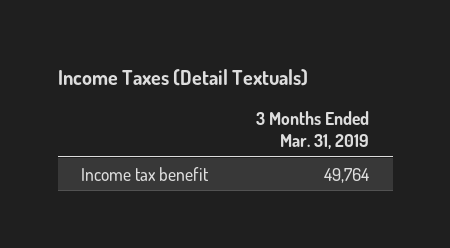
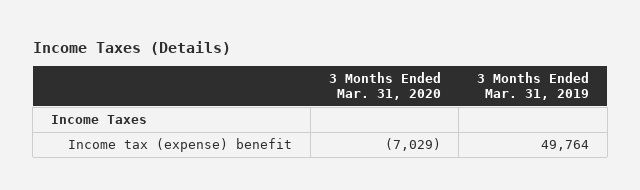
- Income Taxes (Detail Textuals)
+ Income Taxes (Details)
- | 3 Months Ended Mar. 31, 2019
+ | 3 Months Ended Mar. 31, 2020 | 3 Months Ended Mar. 31, 2019
- Income tax benefit | 49,764
+ Income Taxes
+ Income tax (expense) benefit | (7,029) | 49,764

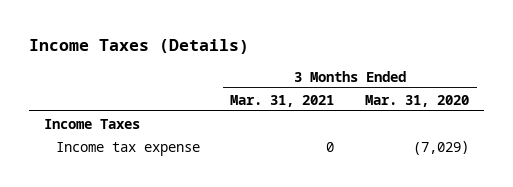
- | 3 Months Ended Mar. 31, 2020 | 3 Months Ended Mar. 31, 2019
+ | 3 Months Ended Mar. 31, 2021 | 3 Months Ended Mar. 31, 2020
- Income tax (expense) benefit | (7,029) | 49,764
+ Income tax expense | 0 | (7,029)

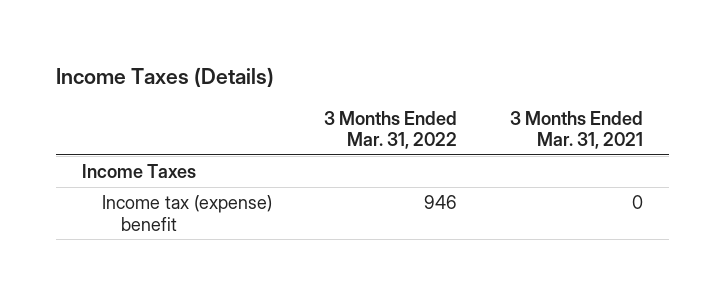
- | 3 Months Ended Mar. 31, 2021 | 3 Months Ended Mar. 31, 2020
+ | 3 Months Ended Mar. 31, 2022 | 3 Months Ended Mar. 31, 2021
- Income tax expense | 0 | (7,029)
+ Income tax (expense) benefit | 946 | 0

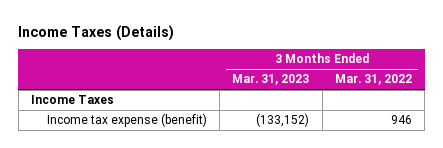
- | 3 Months Ended Mar. 31, 2022 | 3 Months Ended Mar. 31, 2021
+ | 3 Months Ended Mar. 31, 2023 | 3 Months Ended Mar. 31, 2022
- Income tax (expense) benefit | 946 | 0
+ Income tax expense (benefit) | (133,152) | 946

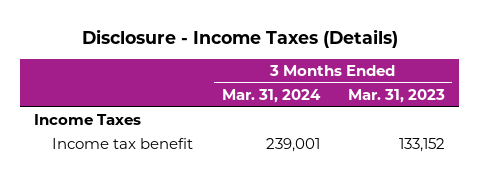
- Income Taxes (Details)
+ Disclosure - Income Taxes (Details)
- | 3 Months Ended Mar. 31, 2023 | 3 Months Ended Mar. 31, 2022
+ | 3 Months Ended Mar. 31, 2024 | 3 Months Ended Mar. 31, 2023
- Income tax expense (benefit) | (133,152) | 946
+ Income tax benefit | 239,001 | 133,152

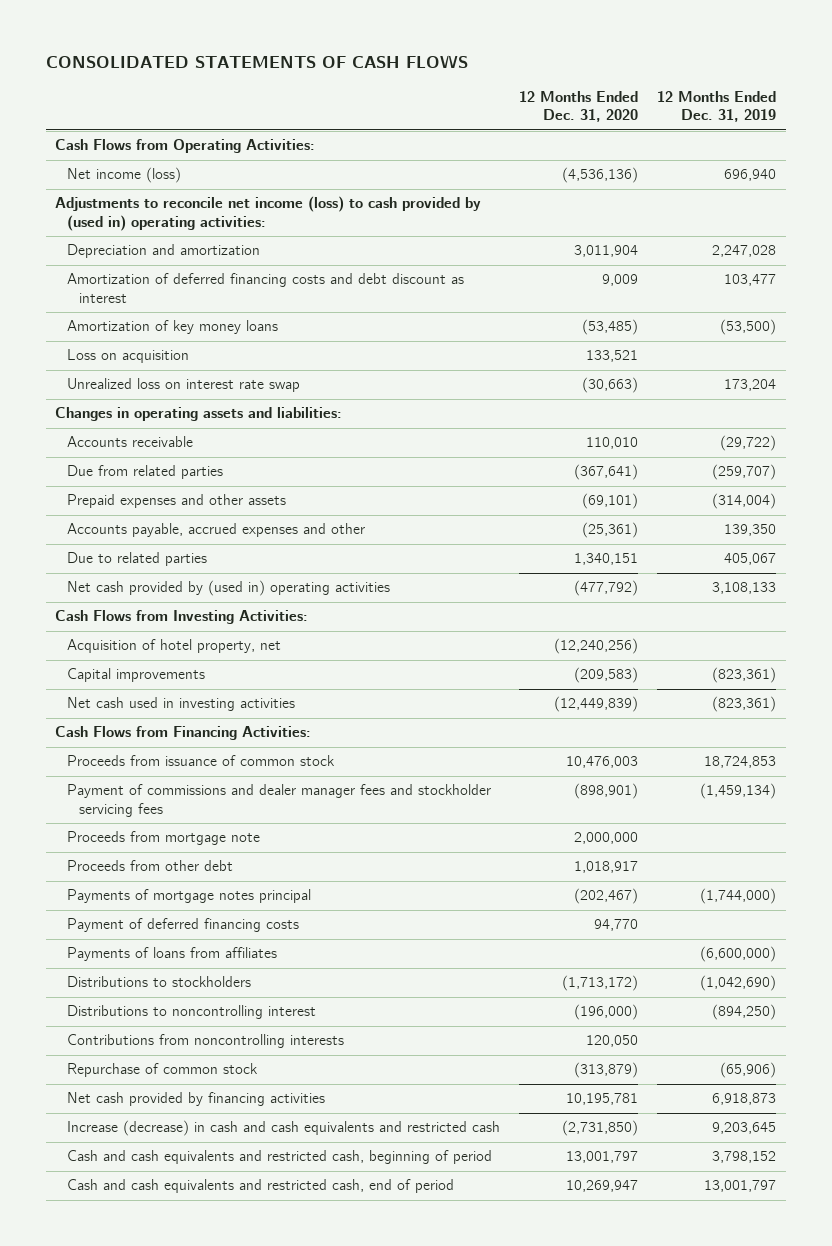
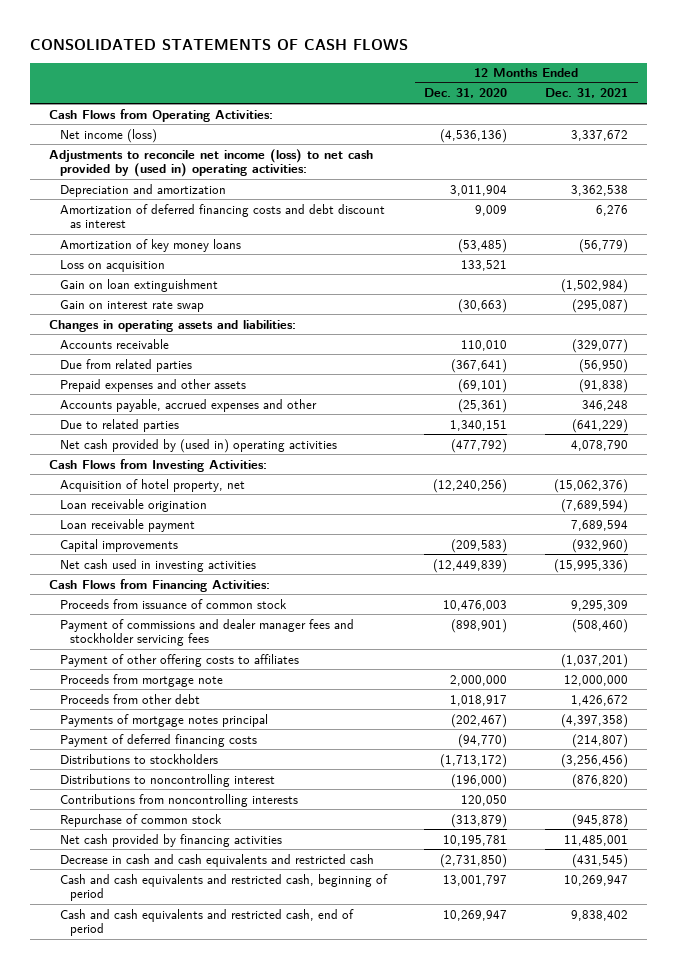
- | 12 Months Ended Dec. 31, 2020 | 12 Months Ended Dec. 31, 2019
+ | 12 Months Ended Dec. 31, 2020 | 12 Months Ended Dec. 31, 2021
- Adjustments to reconcile net income (loss) to cash provided by (used in) operating activities:
+ Adjustments to reconcile net income (loss) to net cash provided by (used in) operating activities:
- Unrealized loss on interest rate swap | (30,663) | 173,204
+ Gain on loan extinguishment | | (1,502,984)
+ Gain on interest rate swap | (30,663) | (295,087)
+ Loan receivable origination | | (7,689,594)
+ Loan receivable payment | | 7,689,594
+ Payment of other offering costs to affiliates | | (1,037,201)
- Payment of deferred financing costs | 94,770 |
- Payments of loans from affiliates | | (6,600,000)
+ Payment of deferred financing costs | (94,770) | (214,807)
- Increase (decrease) in cash and cash equivalents and restricted cash | (2,731,850) | 9,203,645
+ Decrease in cash and cash equivalents and restricted cash | (2,731,850) | (431,545)

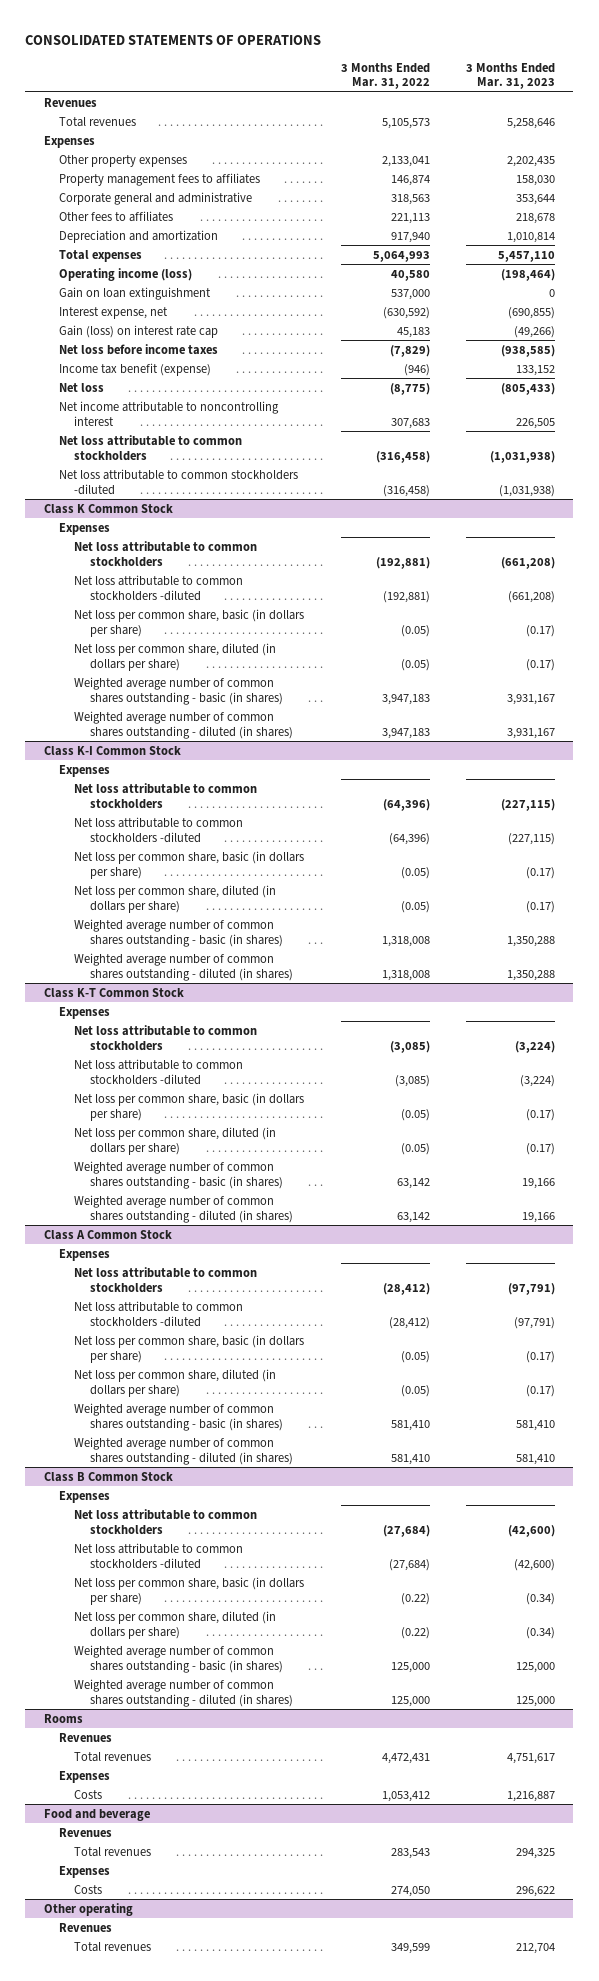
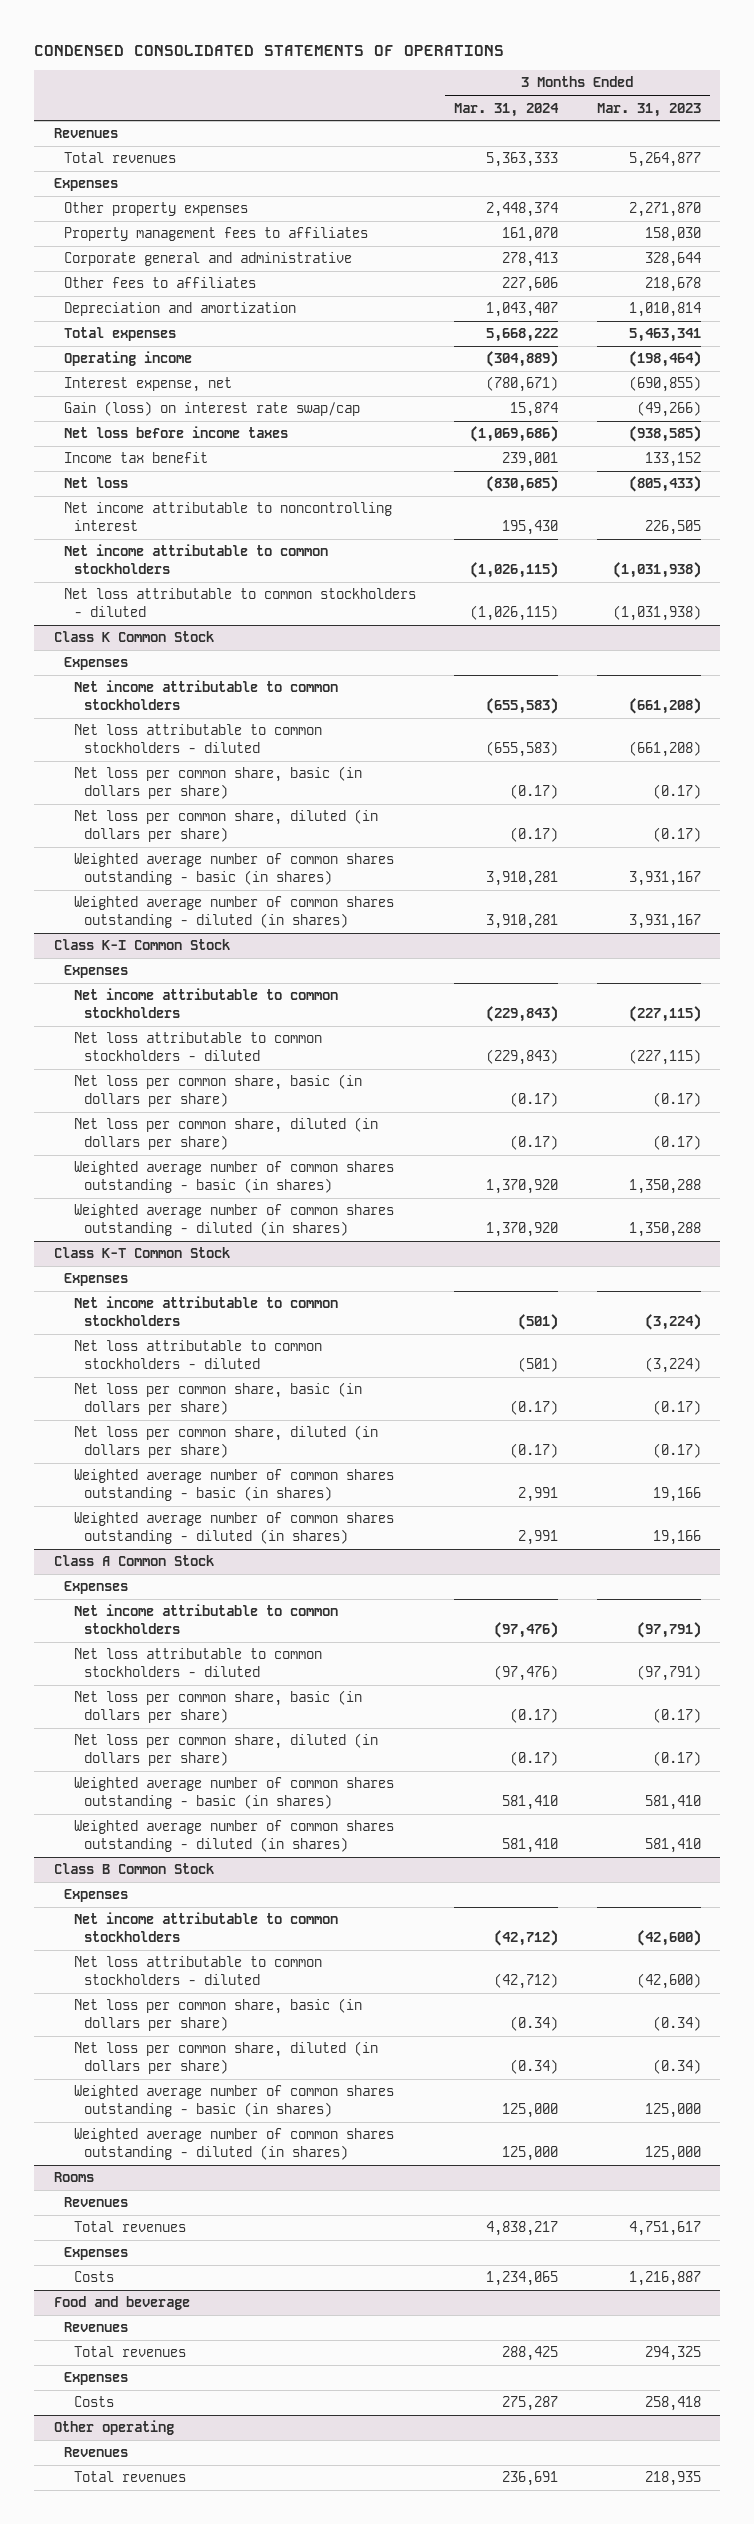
- CONSOLIDATED STATEMENTS OF OPERATIONS
+ CONDENSED CONSOLIDATED STATEMENTS OF OPERATIONS
- | 3 Months Ended Mar. 31, 2022 | 3 Months Ended Mar. 31, 2023
+ | 3 Months Ended Mar. 31, 2024 | 3 Months Ended Mar. 31, 2023
- Total revenues | 5,105,573 | 5,258,646
+ Total revenues | 5,363,333 | 5,264,877
- Other property expenses | 2,133,041 | 2,202,435
+ Other property expenses | 2,448,374 | 2,271,870
- Corporate general and administrative | 318,563 | 353,644
+ Corporate general and administrative | 278,413 | 328,644
- Total expenses | 5,064,993 | 5,457,110
- Operating income (loss) | 40,580 | (198,464)
- Gain on loan extinguishment | 537,000 | 0
+ Total expenses | 5,668,222 | 5,463,341
+ Operating income | (304,889) | (198,464)
- Gain (loss) on interest rate cap | 45,183 | (49,266)
+ Gain (loss) on interest rate swap/cap | 15,874 | (49,266)
- Income tax benefit (expense) | (946) | 133,152
+ Income tax benefit | 239,001 | 133,152
- Net loss attributable to common stockholders | (316,458) | (1,031,938)
- Net loss attributable to common stockholders -diluted | (316,458) | (1,031,938)
+ Net income attributable to common stockholders | (1,026,115) | (1,031,938)
+ Net loss attributable to common stockholders - diluted | (1,026,115) | (1,031,938)
@ Class K Common Stock
- Net loss attributable to common stockholders | (192,881) | (661,208)
- Net loss attributable to common stockholders -diluted | (192,881) | (661,208)
+ Net income attributable to common stockholders | (655,583) | (661,208)
+ Net loss attributable to common stockholders - diluted | (655,583) | (661,208)
@ Class K-I Common Stock
- Net loss attributable to common stockholders | (64,396) | (227,115)
- Net loss attributable to common stockholders -diluted | (64,396) | (227,115)
+ Net income attributable to common stockholders | (229,843) | (227,115)
+ Net loss attributable to common stockholders - diluted | (229,843) | (227,115)
@ Class K-T Common Stock
- Net loss attributable to common stockholders | (3,085) | (3,224)
- Net loss attributable to common stockholders -diluted | (3,085) | (3,224)
+ Net income attributable to common stockholders | (501) | (3,224)
+ Net loss attributable to common stockholders - diluted | (501) | (3,224)
@ Class A Common Stock
- Net loss attributable to common stockholders | (28,412) | (97,791)
- Net loss attributable to common stockholders -diluted | (28,412) | (97,791)
+ Net income attributable to common stockholders | (97,476) | (97,791)
+ Net loss attributable to common stockholders - diluted | (97,476) | (97,791)
@ Class B Common Stock
- Net loss attributable to common stockholders | (27,684) | (42,600)
- Net loss attributable to common stockholders -diluted | (27,684) | (42,600)
+ Net income attributable to common stockholders | (42,712) | (42,600)
+ Net loss attributable to common stockholders - diluted | (42,712) | (42,600)
@ Food and beverage
- Costs | 274,050 | 296,622
+ Costs | 275,287 | 258,418
@ Other operating
- Total revenues | 349,599 | 212,704
+ Total revenues | 236,691 | 218,935

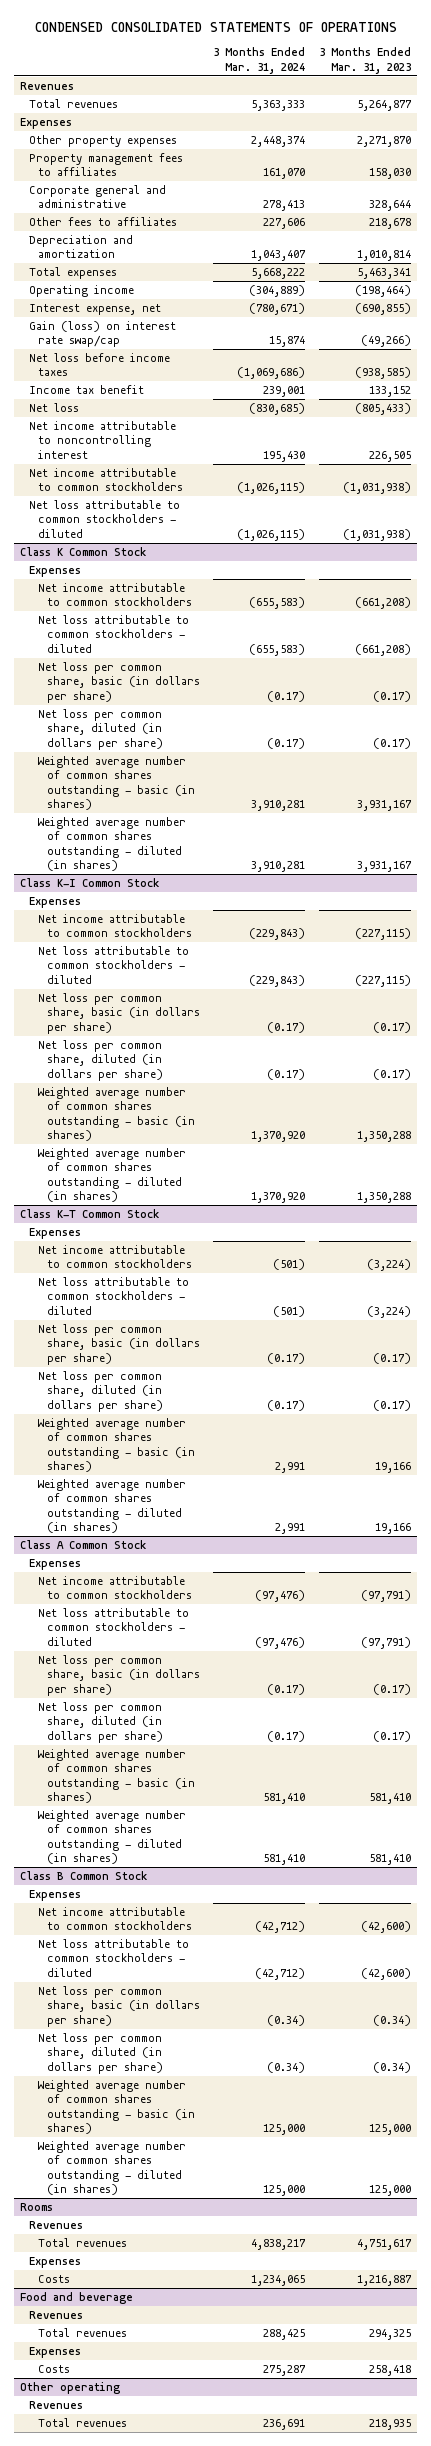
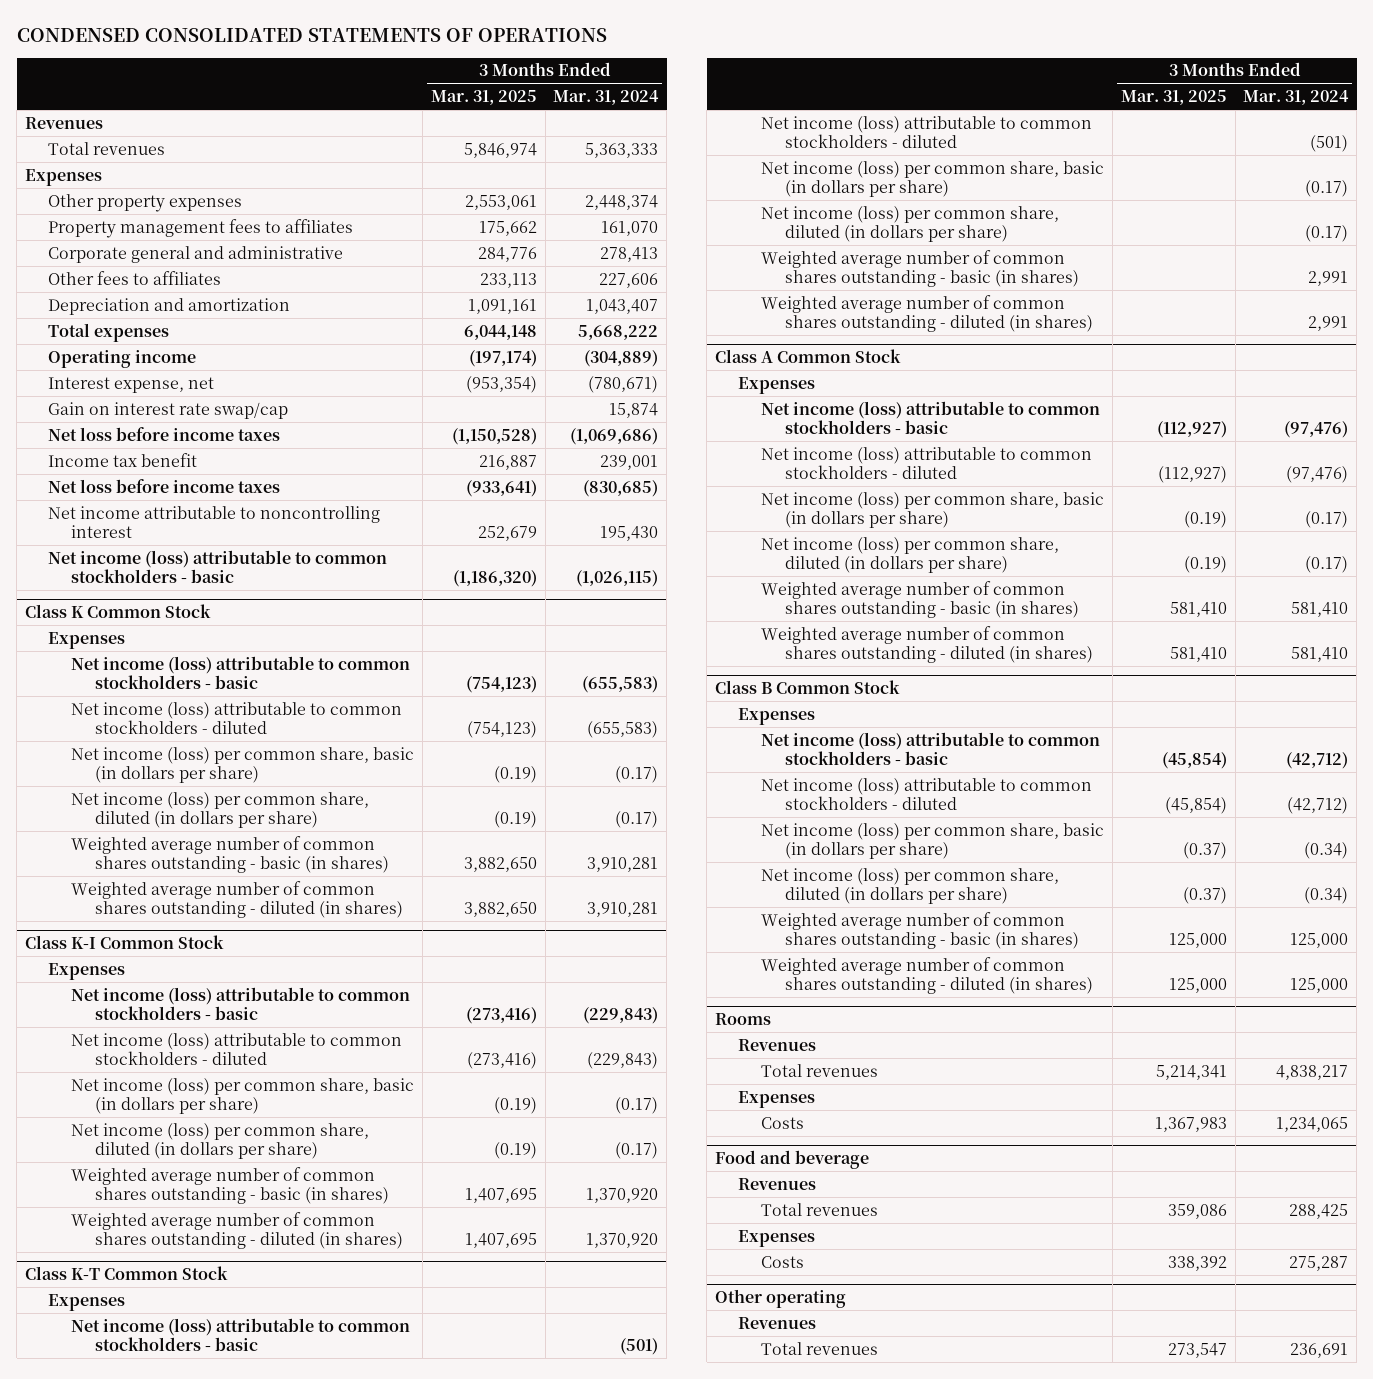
- | 3 Months Ended Mar. 31, 2024 | 3 Months Ended Mar. 31, 2023
+ | 3 Months Ended Mar. 31, 2025 | 3 Months Ended Mar. 31, 2024
- Gain (loss) on interest rate swap/cap | 15,874 | (49,266)
+ Gain on interest rate swap/cap | | 15,874
- Net loss | (830,685) | (805,433)
+ Net loss before income taxes | (933,641) | (830,685)
- Net income attributable to common stockholders | (1,026,115) | (1,031,938)
- Net loss attributable to common stockholders - diluted | (1,026,115) | (1,031,938)
+ Net income (loss) attributable to common stockholders - basic | (1,186,320) | (1,026,115)
@ Class K Common Stock
- Net income attributable to common stockholders | (655,583) | (661,208)
- Net loss attributable to common stockholders - diluted | (655,583) | (661,208)
- Net loss per common share, basic (in dollars per share) | (0.17) | (0.17)
- Net loss per common share, diluted (in dollars per share) | (0.17) | (0.17)
+ Net income (loss) attributable to common stockholders - basic | (754,123) | (655,583)
+ Net income (loss) attributable to common stockholders - diluted | (754,123) | (655,583)
+ Net income (loss) per common share, basic (in dollars per share) | (0.19) | (0.17)
+ Net income (loss) per common share, diluted (in dollars per share) | (0.19) | (0.17)
@ Class K-I Common Stock
- Net income attributable to common stockholders | (229,843) | (227,115)
- Net loss attributable to common stockholders - diluted | (229,843) | (227,115)
- Net loss per common share, basic (in dollars per share) | (0.17) | (0.17)
- Net loss per common share, diluted (in dollars per share) | (0.17) | (0.17)
+ Net income (loss) attributable to common stockholders - basic | (273,416) | (229,843)
+ Net income (loss) attributable to common stockholders - diluted | (273,416) | (229,843)
+ Net income (loss) per common share, basic (in dollars per share) | (0.19) | (0.17)
+ Net income (loss) per common share, diluted (in dollars per share) | (0.19) | (0.17)
@ Class K-T Common Stock
- Net income attributable to common stockholders | (501) | (3,224)
- Net loss attributable to common stockholders - diluted | (501) | (3,224)
- Net loss per common share, basic (in dollars per share) | (0.17) | (0.17)
- Net loss per common share, diluted (in dollars per share) | (0.17) | (0.17)
+ Net income (loss) attributable to common stockholders - basic | | (501)
+ Net income (loss) attributable to common stockholders - diluted | | (501)
+ Net income (loss) per common share, basic (in dollars per share) | | (0.17)
+ Net income (loss) per common share, diluted (in dollars per share) | | (0.17)
@ Class A Common Stock
- Net income attributable to common stockholders | (97,476) | (97,791)
- Net loss attributable to common stockholders - diluted | (97,476) | (97,791)
- Net loss per common share, basic (in dollars per share) | (0.17) | (0.17)
- Net loss per common share, diluted (in dollars per share) | (0.17) | (0.17)
+ Net income (loss) attributable to common stockholders - basic | (112,927) | (97,476)
+ Net income (loss) attributable to common stockholders - diluted | (112,927) | (97,476)
+ Net income (loss) per common share, basic (in dollars per share) | (0.19) | (0.17)
+ Net income (loss) per common share, diluted (in dollars per share) | (0.19) | (0.17)
@ Class B Common Stock
- Net income attributable to common stockholders | (42,712) | (42,600)
- Net loss attributable to common stockholders - diluted | (42,712) | (42,600)
- Net loss per common share, basic (in dollars per share) | (0.34) | (0.34)
- Net loss per common share, diluted (in dollars per share) | (0.34) | (0.34)
+ Net income (loss) attributable to common stockholders - basic | (45,854) | (42,712)
+ Net income (loss) attributable to common stockholders - diluted | (45,854) | (42,712)
+ Net income (loss) per common share, basic (in dollars per share) | (0.37) | (0.34)
+ Net income (loss) per common share, diluted (in dollars per share) | (0.37) | (0.34)

